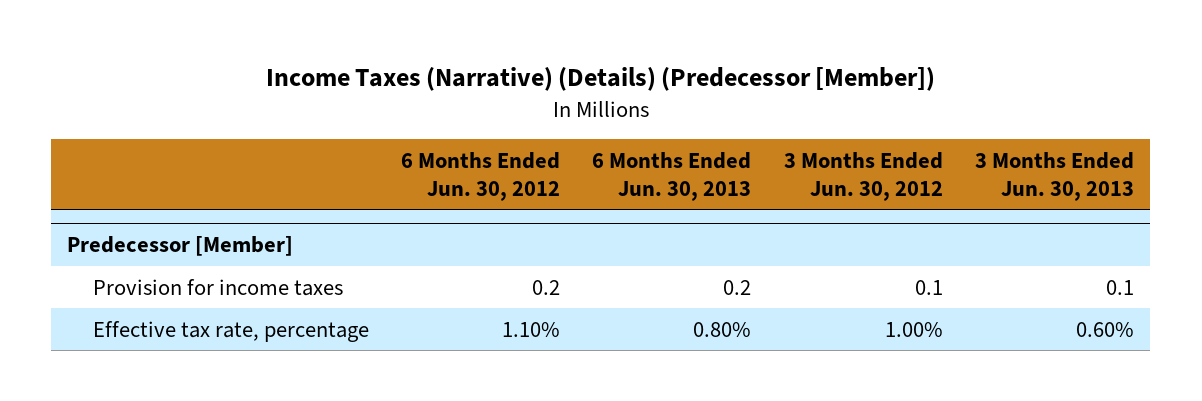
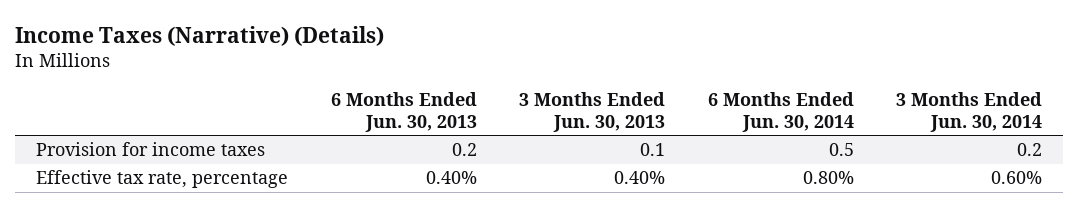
- Income Taxes (Narrative) (Details) (Predecessor [Member])
+ Income Taxes (Narrative) (Details)
- | 6 Months Ended Jun. 30, 2012 | 6 Months Ended Jun. 30, 2013 | 3 Months Ended Jun. 30, 2012 | 3 Months Ended Jun. 30, 2013
+ | 6 Months Ended Jun. 30, 2013 | 3 Months Ended Jun. 30, 2013 | 6 Months Ended Jun. 30, 2014 | 3 Months Ended Jun. 30, 2014
- Predecessor [Member]
- Effective tax rate, percentage | 1.10% | 0.80% | 1.00% | 0.60%
+ Effective tax rate, percentage | 0.40% | 0.40% | 0.80% | 0.60%

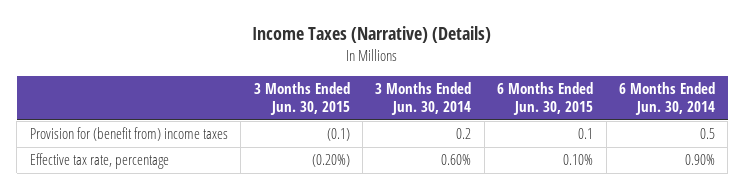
- | 6 Months Ended Jun. 30, 2013 | 3 Months Ended Jun. 30, 2013 | 6 Months Ended Jun. 30, 2014 | 3 Months Ended Jun. 30, 2014
+ | 3 Months Ended Jun. 30, 2015 | 3 Months Ended Jun. 30, 2014 | 6 Months Ended Jun. 30, 2015 | 6 Months Ended Jun. 30, 2014
- Provision for income taxes | 0.2 | 0.1 | 0.5 | 0.2
- Effective tax rate, percentage | 0.40% | 0.40% | 0.80% | 0.60%
+ Provision for (benefit from) income taxes | (0.1) | 0.2 | 0.1 | 0.5
+ Effective tax rate, percentage | (0.20%) | 0.60% | 0.10% | 0.90%

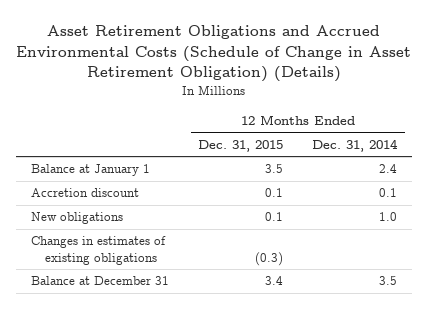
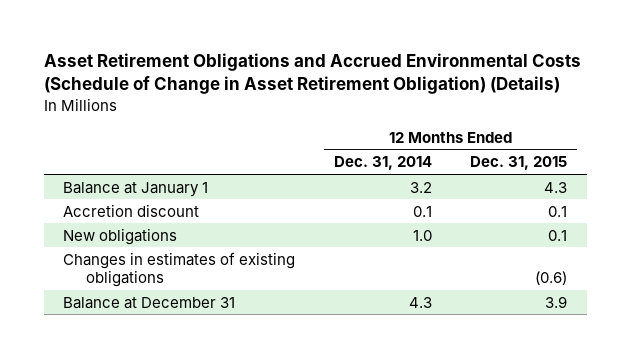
- | 12 Months Ended Dec. 31, 2015 | 12 Months Ended Dec. 31, 2014
+ | 12 Months Ended Dec. 31, 2014 | 12 Months Ended Dec. 31, 2015
- Balance at January 1 | 3.5 | 2.4
+ Balance at January 1 | 3.2 | 4.3
- Changes in estimates of existing obligations | (0.3) |
- Balance at December 31 | 3.4 | 3.5
+ Changes in estimates of existing obligations | | (0.6)
+ Balance at December 31 | 4.3 | 3.9

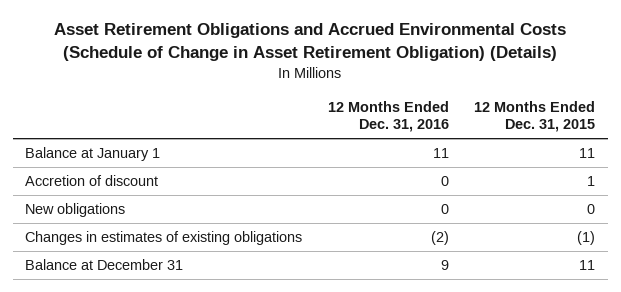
- | 12 Months Ended Dec. 31, 2014 | 12 Months Ended Dec. 31, 2015
+ | 12 Months Ended Dec. 31, 2016 | 12 Months Ended Dec. 31, 2015
- Balance at January 1 | 3.2 | 4.3
- Accretion discount | 0.1 | 0.1
- New obligations | 1.0 | 0.1
- Changes in estimates of existing obligations | | (0.6)
- Balance at December 31 | 4.3 | 3.9
+ Balance at January 1 | 11 | 11
+ Accretion of discount | 0 | 1
+ New obligations | 0 | 0
+ Changes in estimates of existing obligations | (2) | (1)
+ Balance at December 31 | 9 | 11

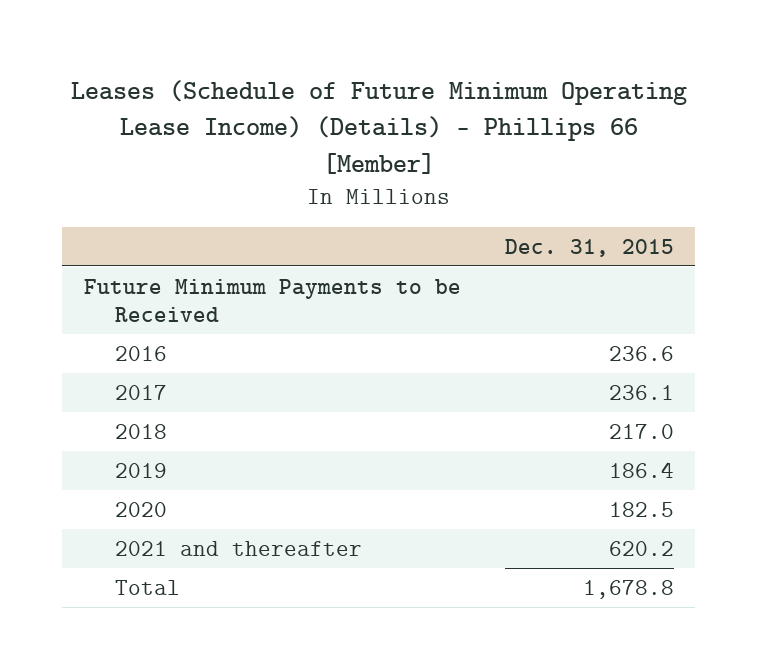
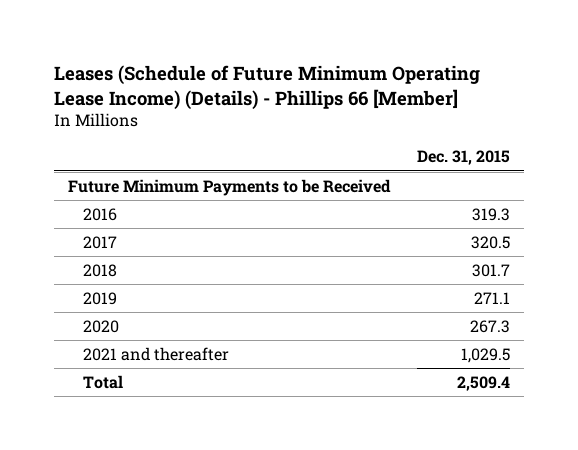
- 2016 | 236.6
- 2017 | 236.1
- 2018 | 217.0
- 2019 | 186.4
- 2020 | 182.5
- 2021 and thereafter | 620.2
- Total | 1,678.8
+ 2016 | 319.3
+ 2017 | 320.5
+ 2018 | 301.7
+ 2019 | 271.1
+ 2020 | 267.3
+ 2021 and thereafter | 1,029.5
+ Total | 2,509.4

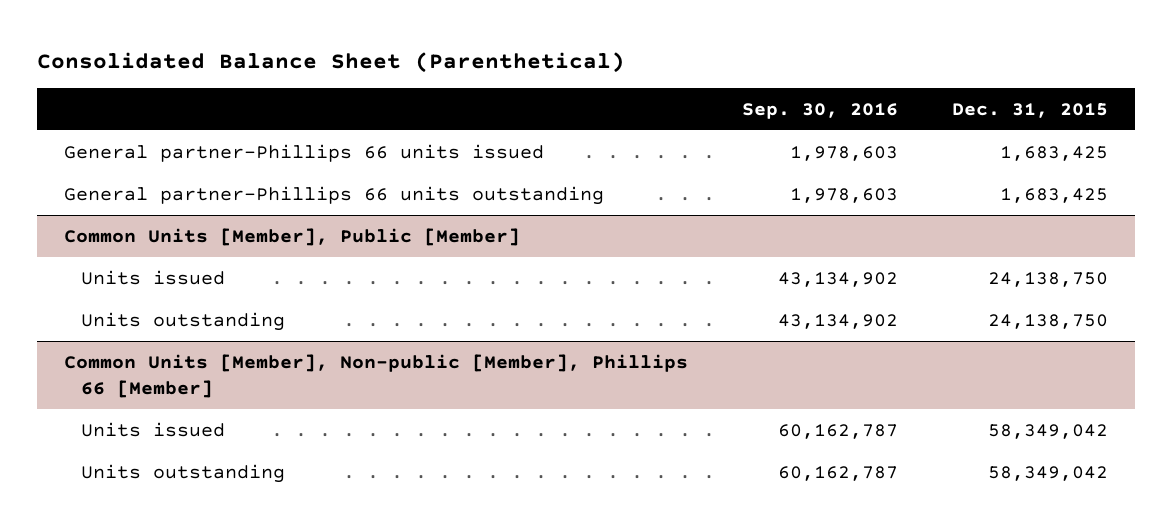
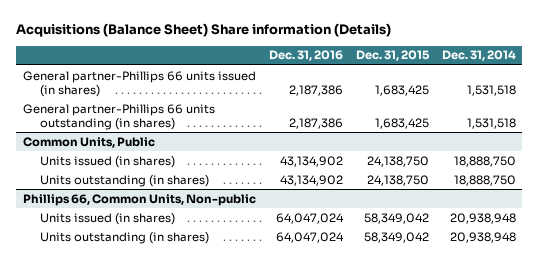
- Consolidated Balance Sheet (Parenthetical)
+ Acquisitions (Balance Sheet) Share information (Details)
- | Sep. 30, 2016 | Dec. 31, 2015
+ | Dec. 31, 2016 | Dec. 31, 2015 | Dec. 31, 2014
- General partner-Phillips 66 units issued | 1,978,603 | 1,683,425
- General partner-Phillips 66 units outstanding | 1,978,603 | 1,683,425
- Common Units [Member], Public [Member]
- Units issued | 43,134,902 | 24,138,750
- Units outstanding | 43,134,902 | 24,138,750
- Common Units [Member], Non-public [Member], Phillips 66 [Member]
- Units issued | 60,162,787 | 58,349,042
- Units outstanding | 60,162,787 | 58,349,042
+ General partner-Phillips 66 units issued (in shares) | 2,187,386 | 1,683,425 | 1,531,518
+ General partner-Phillips 66 units outstanding (in shares) | 2,187,386 | 1,683,425 | 1,531,518
+ Common Units, Public
+ Units issued (in shares) | 43,134,902 | 24,138,750 | 18,888,750
+ Units outstanding (in shares) | 43,134,902 | 24,138,750 | 18,888,750
+ Phillips 66, Common Units, Non-public
+ Units issued (in shares) | 64,047,024 | 58,349,042 | 20,938,948
+ Units outstanding (in shares) | 64,047,024 | 58,349,042 | 20,938,948

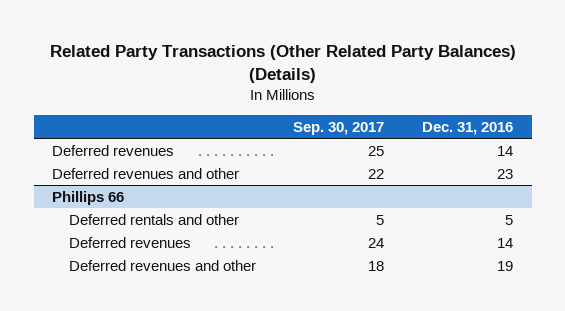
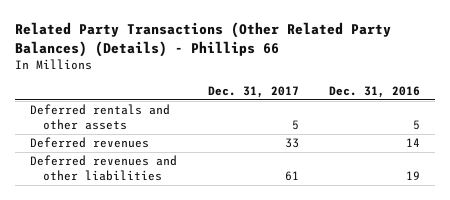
- Related Party Transactions (Other Related Party Balances) (Details)
+ Related Party Transactions (Other Related Party Balances) (Details) - Phillips 66
- | Sep. 30, 2017 | Dec. 31, 2016
+ | Dec. 31, 2017 | Dec. 31, 2016
- Deferred revenues | 25 | 14
- Deferred revenues and other | 22 | 23
- Phillips 66
- Deferred rentals and other | 5 | 5
+ Deferred rentals and other assets | 5 | 5
- Deferred revenues and other | 18 | 19
+ Deferred revenues and other liabilities | 61 | 19

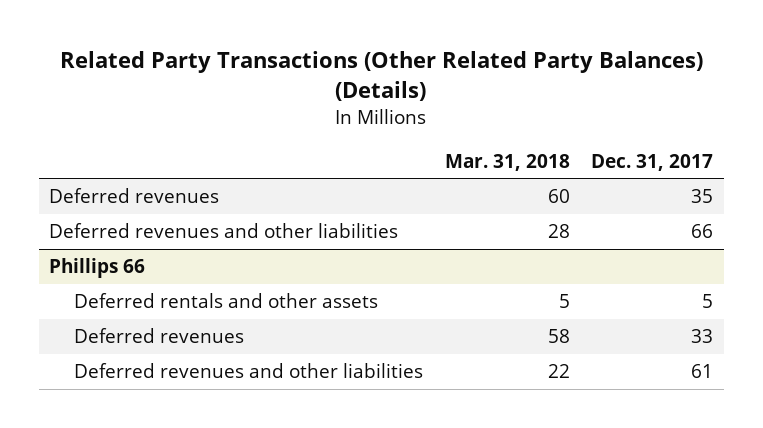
- Related Party Transactions (Other Related Party Balances) (Details) - Phillips 66
+ Related Party Transactions (Other Related Party Balances) (Details)
- | Dec. 31, 2017 | Dec. 31, 2016
+ | Mar. 31, 2018 | Dec. 31, 2017
+ Deferred revenues | 60 | 35
+ Deferred revenues and other liabilities | 28 | 66
+ Phillips 66

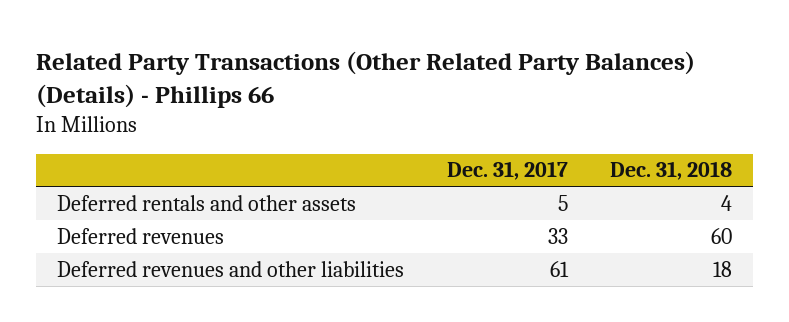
- Related Party Transactions (Other Related Party Balances) (Details)
+ Related Party Transactions (Other Related Party Balances) (Details) - Phillips 66
- | Mar. 31, 2018 | Dec. 31, 2017
+ | Dec. 31, 2017 | Dec. 31, 2018
- Deferred revenues | 60 | 35
- Deferred revenues and other liabilities | 28 | 66
- Phillips 66

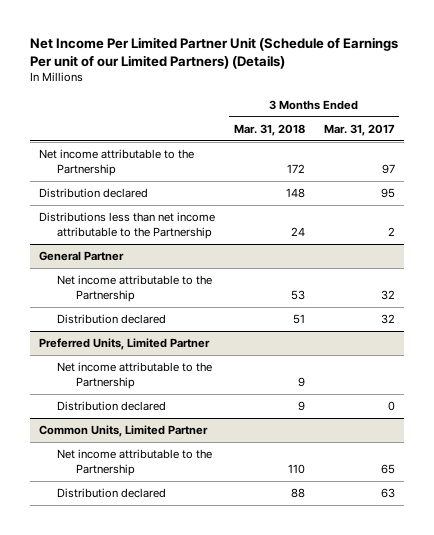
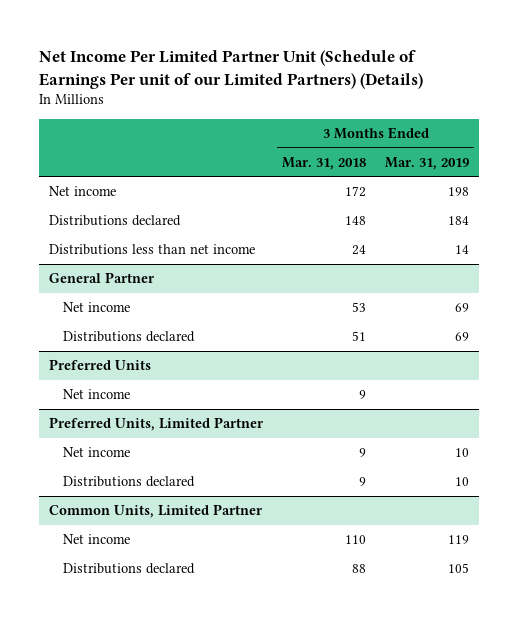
- | 3 Months Ended Mar. 31, 2018 | 3 Months Ended Mar. 31, 2017
+ | 3 Months Ended Mar. 31, 2018 | 3 Months Ended Mar. 31, 2019
- Net income attributable to the Partnership | 172 | 97
- Distribution declared | 148 | 95
- Distributions less than net income attributable to the Partnership | 24 | 2
+ Net income | 172 | 198
+ Distributions declared | 148 | 184
+ Distributions less than net income | 24 | 14
@ General Partner
- Net income attributable to the Partnership | 53 | 32
- Distribution declared | 51 | 32
+ Net income | 53 | 69
+ Distributions declared | 51 | 69
+ Preferred Units
+ Net income | 9 |
@ Preferred Units, Limited Partner
- Net income attributable to the Partnership | 9 |
- Distribution declared | 9 | 0
+ Net income | 9 | 10
+ Distributions declared | 9 | 10
@ Common Units, Limited Partner
- Net income attributable to the Partnership | 110 | 65
- Distribution declared | 88 | 63
+ Net income | 110 | 119
+ Distributions declared | 88 | 105

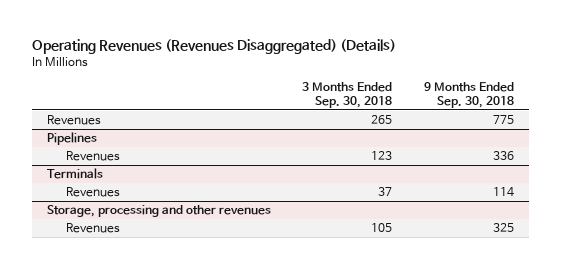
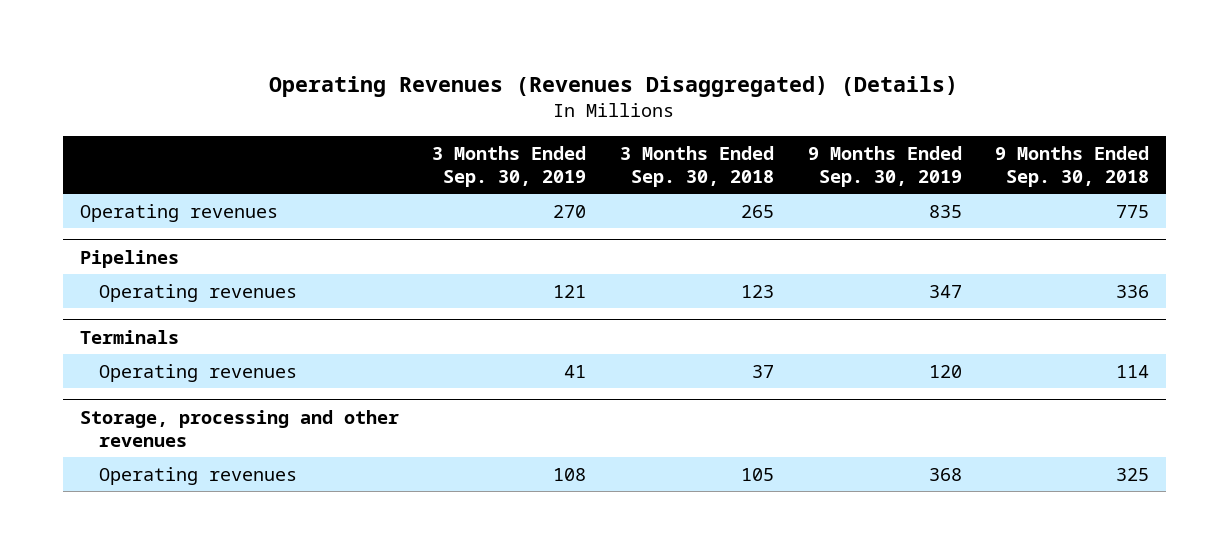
- | 3 Months Ended Sep. 30, 2018 | 9 Months Ended Sep. 30, 2018
+ | 3 Months Ended Sep. 30, 2019 | 3 Months Ended Sep. 30, 2018 | 9 Months Ended Sep. 30, 2019 | 9 Months Ended Sep. 30, 2018
- Revenues | 265 | 775
+ Operating revenues | 270 | 265 | 835 | 775
@ Pipelines
- Revenues | 123 | 336
+ Operating revenues | 121 | 123 | 347 | 336
@ Terminals
- Revenues | 37 | 114
+ Operating revenues | 41 | 37 | 120 | 114
@ Storage, processing and other revenues
- Revenues | 105 | 325
+ Operating revenues | 108 | 105 | 368 | 325

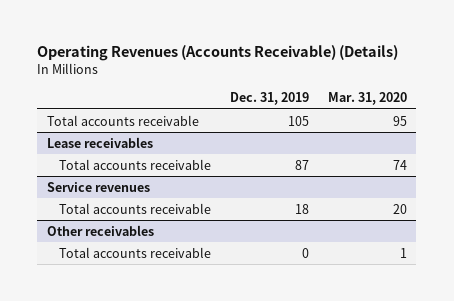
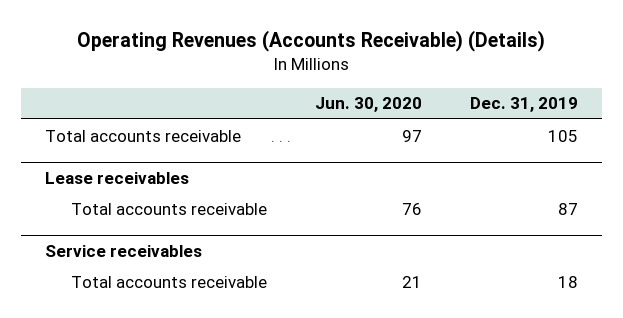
- | Dec. 31, 2019 | Mar. 31, 2020
+ | Jun. 30, 2020 | Dec. 31, 2019
- Service revenues
+ Service receivables
- Other receivables
- Total accounts receivable | 0 | 1

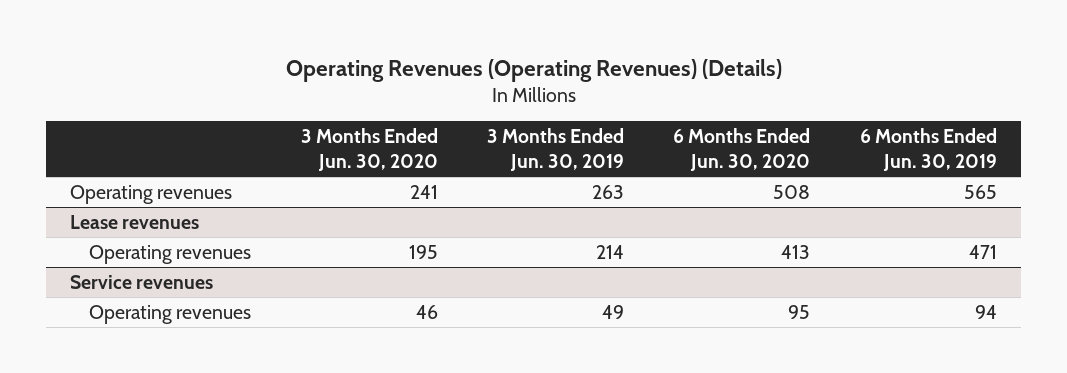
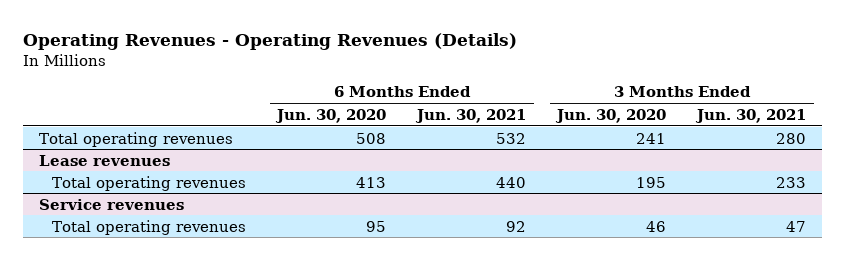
- Operating Revenues (Operating Revenues) (Details)
+ Operating Revenues - Operating Revenues (Details)
- | 3 Months Ended Jun. 30, 2020 | 3 Months Ended Jun. 30, 2019 | 6 Months Ended Jun. 30, 2020 | 6 Months Ended Jun. 30, 2019
+ | 6 Months Ended Jun. 30, 2020 | 6 Months Ended Jun. 30, 2021 | 3 Months Ended Jun. 30, 2020 | 3 Months Ended Jun. 30, 2021
- Operating revenues | 241 | 263 | 508 | 565
+ Total operating revenues | 508 | 532 | 241 | 280
@ Lease revenues
- Operating revenues | 195 | 214 | 413 | 471
+ Total operating revenues | 413 | 440 | 195 | 233
@ Service revenues
- Operating revenues | 46 | 49 | 95 | 94
+ Total operating revenues | 95 | 92 | 46 | 47

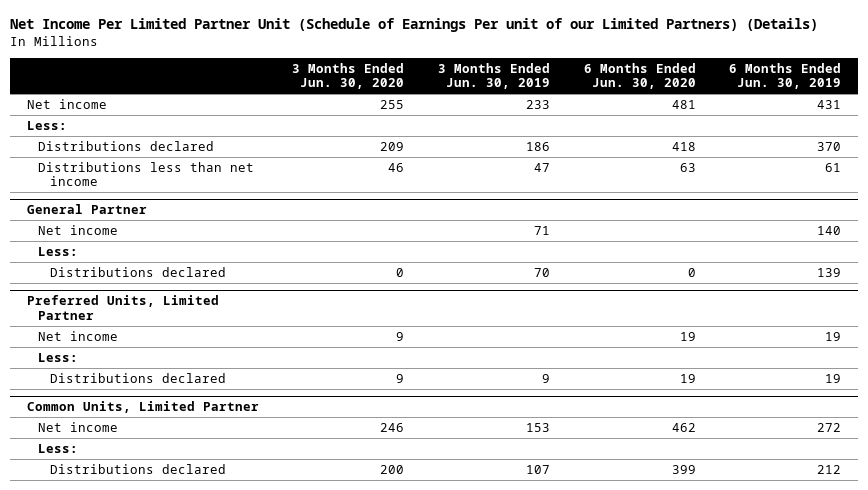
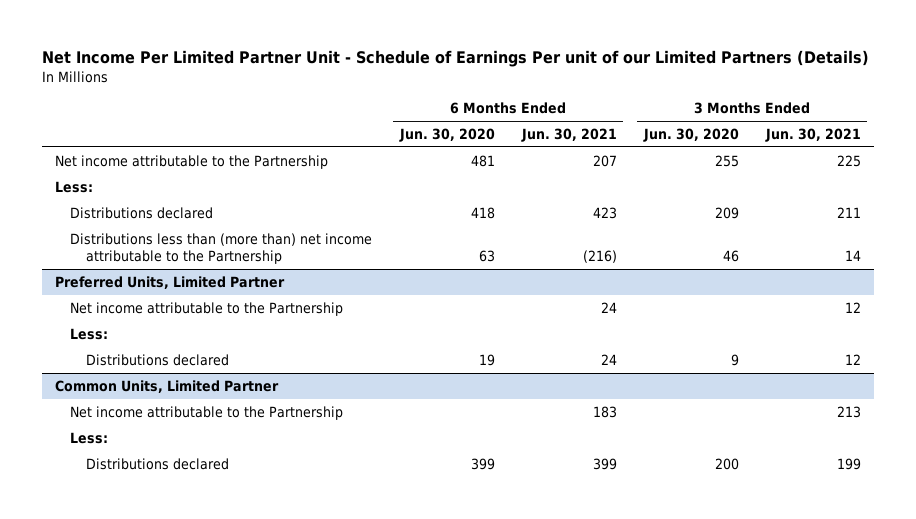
- Net Income Per Limited Partner Unit (Schedule of Earnings Per unit of our Limited Partners) (Details)
+ Net Income Per Limited Partner Unit - Schedule of Earnings Per unit of our Limited Partners (Details)
- | 3 Months Ended Jun. 30, 2020 | 3 Months Ended Jun. 30, 2019 | 6 Months Ended Jun. 30, 2020 | 6 Months Ended Jun. 30, 2019
+ | 6 Months Ended Jun. 30, 2020 | 6 Months Ended Jun. 30, 2021 | 3 Months Ended Jun. 30, 2020 | 3 Months Ended Jun. 30, 2021
- Net income | 255 | 233 | 481 | 431
+ Net income attributable to the Partnership | 481 | 207 | 255 | 225
- Distributions less than net income | 46 | 47 | 63 | 61
- General Partner
- Net income | | 71 | | 140
- Less:
- Distributions declared | 0 | 70 | 0 | 139
+ Distributions less than (more than) net income attributable to the Partnership | 63 | (216) | 46 | 14
@ Preferred Units, Limited Partner
- Net income | 9 | | 19 | 19
+ Net income attributable to the Partnership | | 24 | | 12
@ Common Units, Limited Partner
- Net income | 246 | 153 | 462 | 272
+ Net income attributable to the Partnership | | 183 | | 213

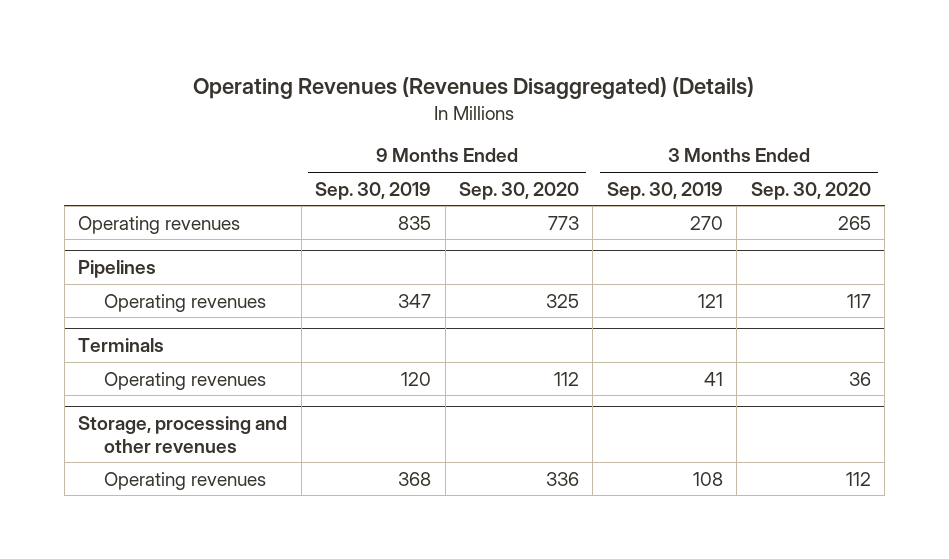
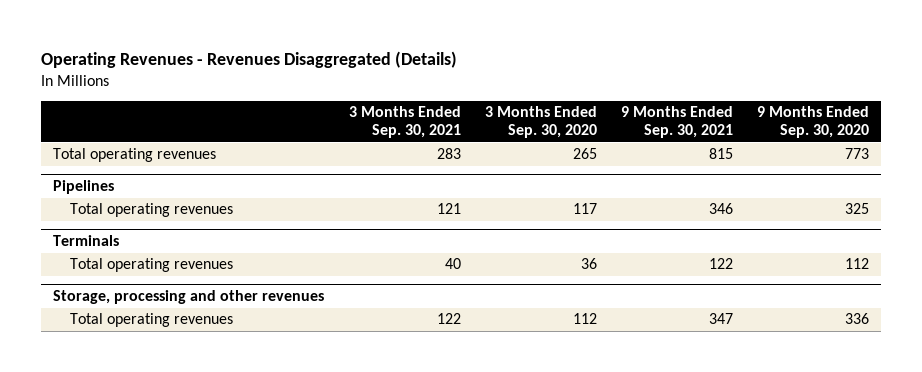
- Operating Revenues (Revenues Disaggregated) (Details)
+ Operating Revenues - Revenues Disaggregated (Details)
- | 9 Months Ended Sep. 30, 2019 | 9 Months Ended Sep. 30, 2020 | 3 Months Ended Sep. 30, 2019 | 3 Months Ended Sep. 30, 2020
+ | 3 Months Ended Sep. 30, 2021 | 3 Months Ended Sep. 30, 2020 | 9 Months Ended Sep. 30, 2021 | 9 Months Ended Sep. 30, 2020
- Operating revenues | 835 | 773 | 270 | 265
+ Total operating revenues | 283 | 265 | 815 | 773
@ Pipelines
- Operating revenues | 347 | 325 | 121 | 117
+ Total operating revenues | 121 | 117 | 346 | 325
@ Terminals
- Operating revenues | 120 | 112 | 41 | 36
+ Total operating revenues | 40 | 36 | 122 | 112
@ Storage, processing and other revenues
- Operating revenues | 368 | 336 | 108 | 112
+ Total operating revenues | 122 | 112 | 347 | 336

